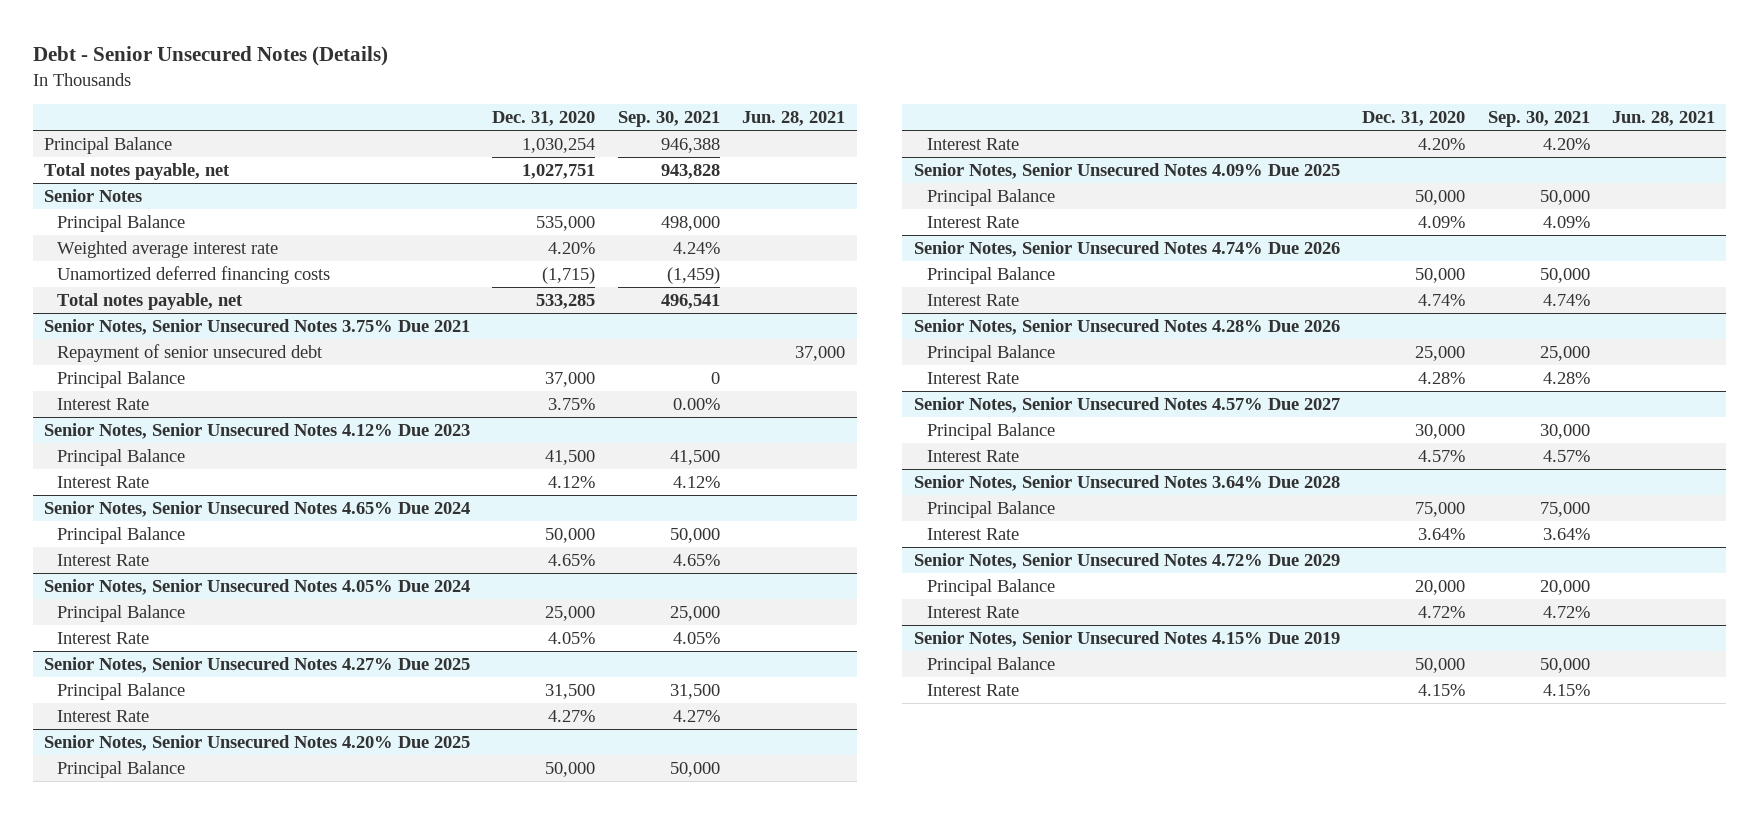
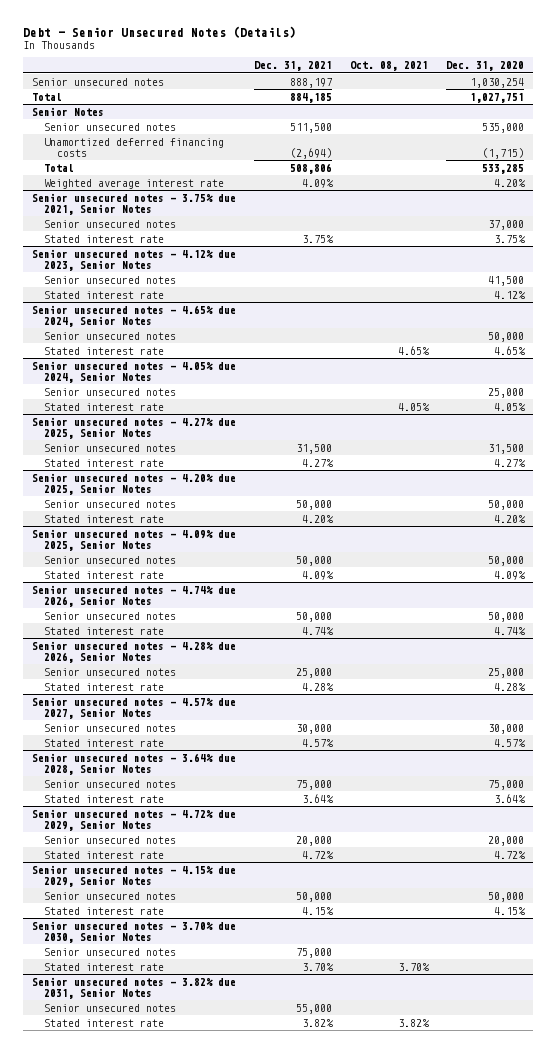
- | Dec. 31, 2020 | Sep. 30, 2021 | Jun. 28, 2021
+ | Dec. 31, 2021 | Oct. 08, 2021 | Dec. 31, 2020
- Principal Balance | 1,030,254 | 946,388 |
- Total notes payable, net | 1,027,751 | 943,828 |
+ Senior unsecured notes | 888,197 | | 1,030,254
+ Total | 884,185 | | 1,027,751
@ Senior Notes
- Principal Balance | 535,000 | 498,000 |
+ Senior unsecured notes | 511,500 | | 535,000
- Total notes payable, net | 533,285 | 496,541 |
- Senior Notes, Senior Unsecured Notes 3.75% Due 2021
- Repayment of senior unsecured debt | | | 37,000
- Principal Balance | 37,000 | 0 |
- Interest Rate | 3.75% | 0.00% |
- Senior Notes, Senior Unsecured Notes 4.12% Due 2023
- Principal Balance | 41,500 | 41,500 |
- Interest Rate | 4.12% | 4.12% |
- Senior Notes, Senior Unsecured Notes 4.65% Due 2024
- Principal Balance | 50,000 | 50,000 |
- Interest Rate | 4.65% | 4.65% |
- Senior Notes, Senior Unsecured Notes 4.05% Due 2024
- Principal Balance | 25,000 | 25,000 |
- Interest Rate | 4.05% | 4.05% |
- Senior Notes, Senior Unsecured Notes 4.27% Due 2025
- Principal Balance | 31,500 | 31,500 |
- Interest Rate | 4.27% | 4.27% |
- Senior Notes, Senior Unsecured Notes 4.20% Due 2025
- Principal Balance | 50,000 | 50,000 |
- Interest Rate | 4.20% | 4.20% |
- Senior Notes, Senior Unsecured Notes 4.09% Due 2025
- Principal Balance | 50,000 | 50,000 |
- Interest Rate | 4.09% | 4.09% |
- Senior Notes, Senior Unsecured Notes 4.74% Due 2026
- Principal Balance | 50,000 | 50,000 |
- Interest Rate | 4.74% | 4.74% |
- Senior Notes, Senior Unsecured Notes 4.28% Due 2026
- Principal Balance | 25,000 | 25,000 |
- Interest Rate | 4.28% | 4.28% |
- Senior Notes, Senior Unsecured Notes 4.57% Due 2027
- Principal Balance | 30,000 | 30,000 |
- Interest Rate | 4.57% | 4.57% |
- Senior Notes, Senior Unsecured Notes 3.64% Due 2028
- Principal Balance | 75,000 | 75,000 |
- Interest Rate | 3.64% | 3.64% |
- Senior Notes, Senior Unsecured Notes 4.72% Due 2029
- Principal Balance | 20,000 | 20,000 |
- Interest Rate | 4.72% | 4.72% |
- Senior Notes, Senior Unsecured Notes 4.15% Due 2019
- Principal Balance | 50,000 | 50,000 |
- Interest Rate | 4.15% | 4.15% |
@ Senior Notes
+ Total | 508,806 | | 533,285
moved down: Weighted average interest rate | 4.09% | | 4.20%
+ Senior unsecured notes - 3.75% due 2021, Senior Notes
+ Senior unsecured notes | | | 37,000
+ Stated interest rate | 3.75% | | 3.75%
+ Senior unsecured notes - 4.12% due 2023, Senior Notes
+ Senior unsecured notes | | | 41,500
+ Stated interest rate | | | 4.12%
+ Senior unsecured notes - 4.65% due 2024, Senior Notes
+ Senior unsecured notes | | | 50,000
+ Stated interest rate | | 4.65% | 4.65%
+ Senior unsecured notes - 4.05% due 2024, Senior Notes
+ Senior unsecured notes | | | 25,000
+ Stated interest rate | | 4.05% | 4.05%
+ Senior unsecured notes - 4.27% due 2025, Senior Notes
+ Senior unsecured notes | 31,500 | | 31,500
+ Stated interest rate | 4.27% | | 4.27%
+ Senior unsecured notes - 4.20% due 2025, Senior Notes
+ Senior unsecured notes | 50,000 | | 50,000
+ Stated interest rate | 4.20% | | 4.20%
+ Senior unsecured notes - 4.09% due 2025, Senior Notes
+ Senior unsecured notes | 50,000 | | 50,000
+ Stated interest rate | 4.09% | | 4.09%
+ Senior unsecured notes - 4.74% due 2026, Senior Notes
+ Senior unsecured notes | 50,000 | | 50,000
+ Stated interest rate | 4.74% | | 4.74%
+ Senior unsecured notes - 4.28% due 2026, Senior Notes
+ Senior unsecured notes | 25,000 | | 25,000
+ Stated interest rate | 4.28% | | 4.28%
+ Senior unsecured notes - 4.57% due 2027, Senior Notes
+ Senior unsecured notes | 30,000 | | 30,000
+ Stated interest rate | 4.57% | | 4.57%
+ Senior unsecured notes - 3.64% due 2028, Senior Notes
+ Senior unsecured notes | 75,000 | | 75,000
+ Stated interest rate | 3.64% | | 3.64%
+ Senior unsecured notes - 4.72% due 2029, Senior Notes
+ Senior unsecured notes | 20,000 | | 20,000
+ Stated interest rate | 4.72% | | 4.72%
+ Senior unsecured notes - 4.15% due 2029, Senior Notes
+ Senior unsecured notes | 50,000 | | 50,000
+ Stated interest rate | 4.15% | | 4.15%
+ Senior unsecured notes - 3.70% due 2030, Senior Notes
+ Senior unsecured notes | 75,000 | |
+ Stated interest rate | 3.70% | 3.70% |
+ Senior unsecured notes - 3.82% due 2031, Senior Notes
+ Senior unsecured notes | 55,000 | |
+ Stated interest rate | 3.82% | 3.82% |

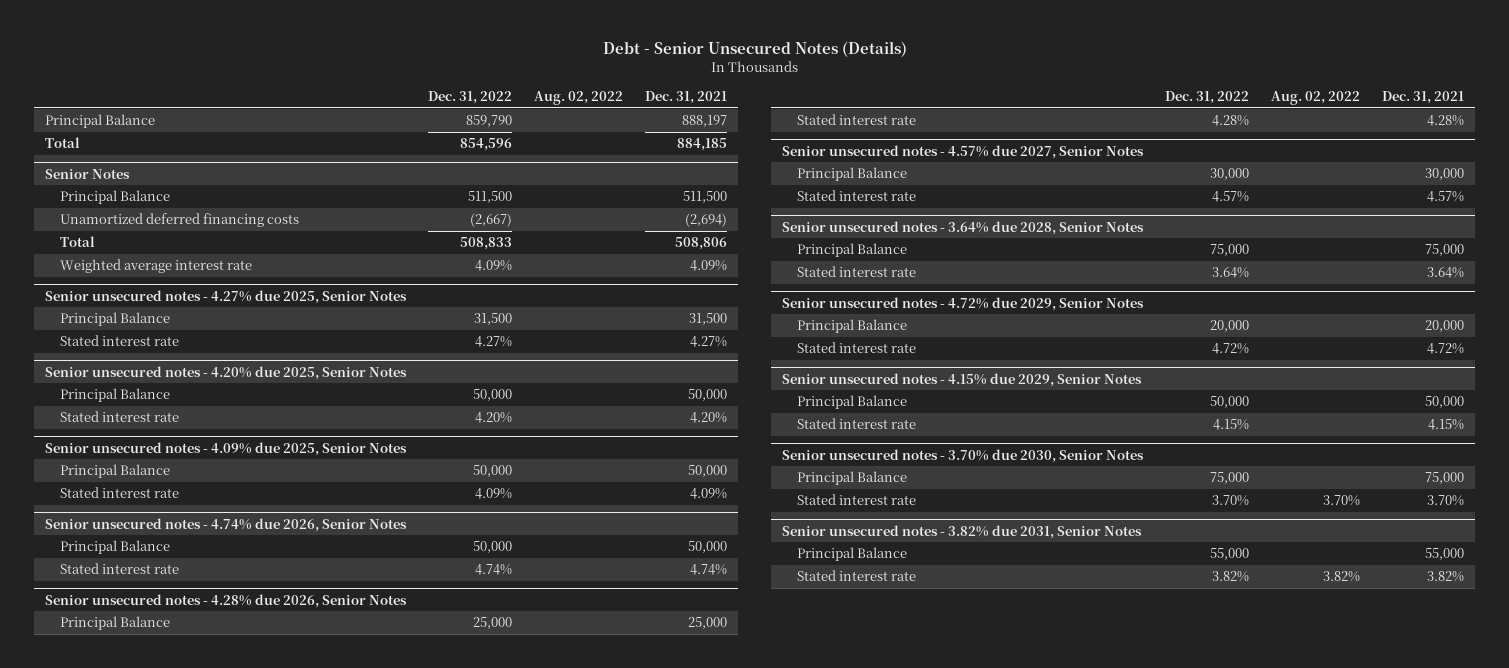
- | Dec. 31, 2021 | Oct. 08, 2021 | Dec. 31, 2020
+ | Dec. 31, 2022 | Aug. 02, 2022 | Dec. 31, 2021
- Senior unsecured notes | 888,197 | | 1,030,254
+ Principal Balance | 859,790 | | 888,197
@ Senior Notes
- Senior unsecured notes | 511,500 | | 535,000
+ Principal Balance | 511,500 | | 511,500
- Senior unsecured notes - 3.75% due 2021, Senior Notes
- Senior unsecured notes | | | 37,000
- Stated interest rate | 3.75% | | 3.75%
- Senior unsecured notes - 4.12% due 2023, Senior Notes
- Senior unsecured notes | | | 41,500
- Stated interest rate | | | 4.12%
- Senior unsecured notes - 4.65% due 2024, Senior Notes
- Senior unsecured notes | | | 50,000
- Stated interest rate | | 4.65% | 4.65%
- Senior unsecured notes - 4.05% due 2024, Senior Notes
- Senior unsecured notes | | | 25,000
- Stated interest rate | | 4.05% | 4.05%
@ Senior unsecured notes - 4.27% due 2025, Senior Notes
- Senior unsecured notes | 31,500 | | 31,500
+ Principal Balance | 31,500 | | 31,500
@ Senior unsecured notes - 4.20% due 2025, Senior Notes
- Senior unsecured notes | 50,000 | | 50,000
+ Principal Balance | 50,000 | | 50,000
@ Senior unsecured notes - 4.09% due 2025, Senior Notes
- Senior unsecured notes | 50,000 | | 50,000
+ Principal Balance | 50,000 | | 50,000
@ Senior unsecured notes - 4.74% due 2026, Senior Notes
- Senior unsecured notes | 50,000 | | 50,000
+ Principal Balance | 50,000 | | 50,000
@ Senior unsecured notes - 4.28% due 2026, Senior Notes
- Senior unsecured notes | 25,000 | | 25,000
+ Principal Balance | 25,000 | | 25,000
@ Senior unsecured notes - 4.57% due 2027, Senior Notes
- Senior unsecured notes | 30,000 | | 30,000
+ Principal Balance | 30,000 | | 30,000
@ Senior unsecured notes - 3.64% due 2028, Senior Notes
- Senior unsecured notes | 75,000 | | 75,000
+ Principal Balance | 75,000 | | 75,000
@ Senior unsecured notes - 4.72% due 2029, Senior Notes
- Senior unsecured notes | 20,000 | | 20,000
+ Principal Balance | 20,000 | | 20,000
@ Senior unsecured notes - 4.15% due 2029, Senior Notes
- Senior unsecured notes | 50,000 | | 50,000
+ Principal Balance | 50,000 | | 50,000
@ Senior unsecured notes - 3.70% due 2030, Senior Notes
- Senior unsecured notes | 75,000 | |
+ Principal Balance | 75,000 | | 75,000
@ Senior unsecured notes - 3.82% due 2031, Senior Notes
- Senior unsecured notes | 55,000 | |
+ Principal Balance | 55,000 | | 55,000

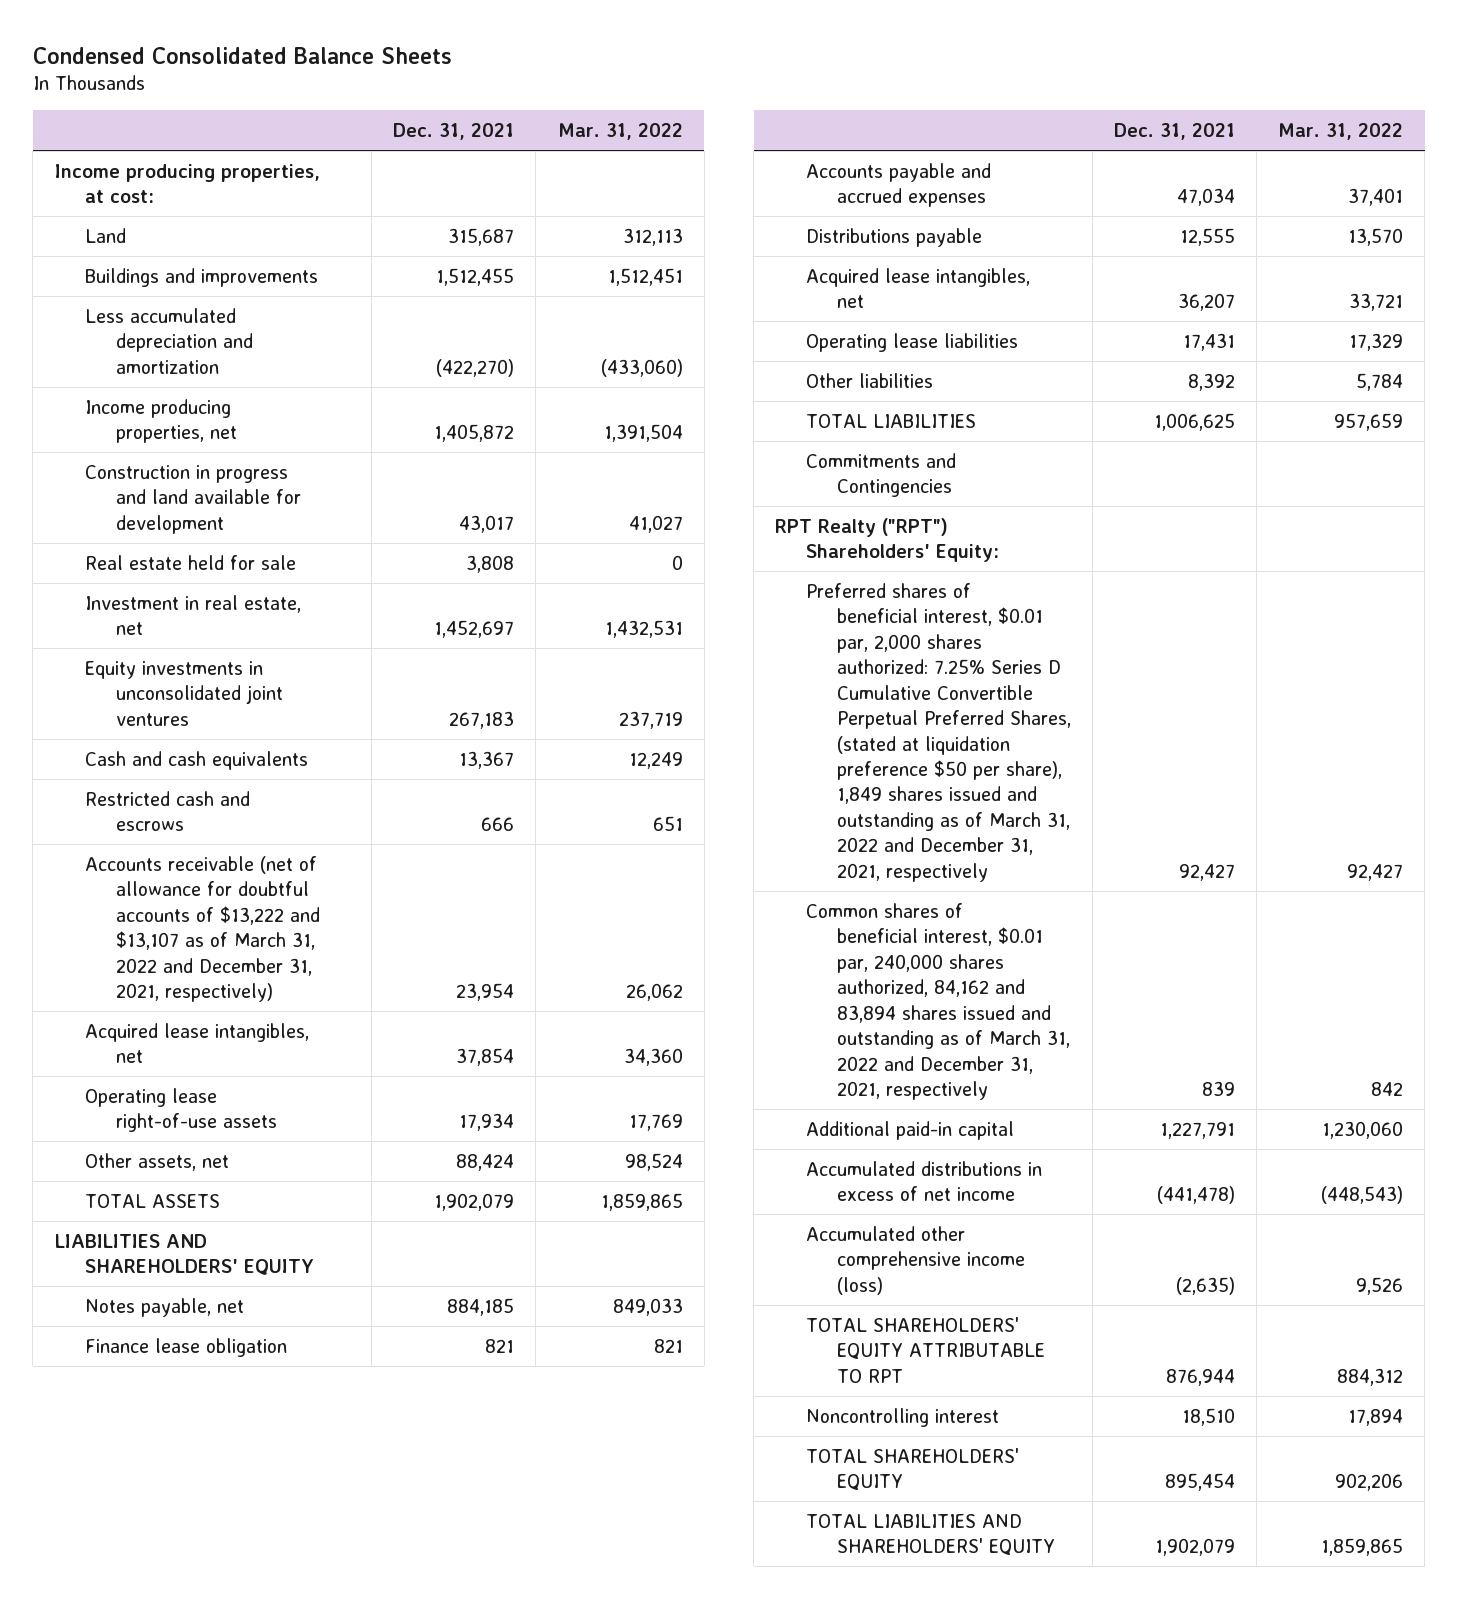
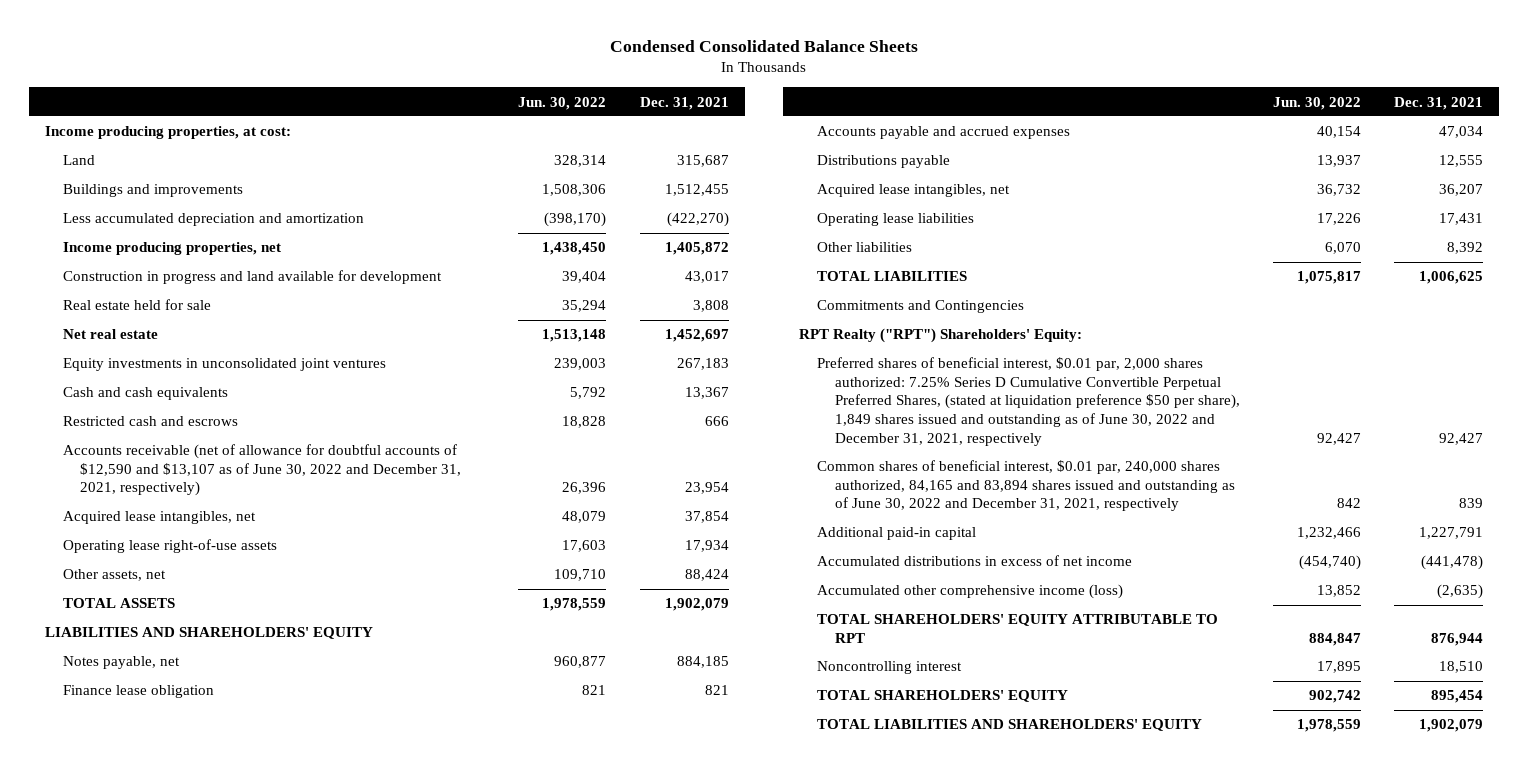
- | Dec. 31, 2021 | Mar. 31, 2022
+ | Jun. 30, 2022 | Dec. 31, 2021
- Investment in real estate, net | 1,452,697 | 1,432,531
+ Net real estate | 1,513,148 | 1,452,697
- Accounts receivable (net of allowance for doubtful accounts of $13,222 and $13,107 as of March 31, 2022 and December 31, 2021, respectively) | 23,954 | 26,062
+ Accounts receivable (net of allowance for doubtful accounts of $12,590 and $13,107 as of June 30, 2022 and December 31, 2021, respectively) | 26,396 | 23,954
- Preferred shares of beneficial interest, $0.01 par, 2,000 shares authorized: 7.25% Series D Cumulative Convertible Perpetual Preferred Shares, (stated at liquidation preference $50 per share), 1,849 shares issued and outstanding as of March 31, 2022 and December 31, 2021, respectively | 92,427 | 92,427
- Common shares of beneficial interest, $0.01 par, 240,000 shares authorized, 84,162 and 83,894 shares issued and outstanding as of March 31, 2022 and December 31, 2021, respectively | 839 | 842
+ Preferred shares of beneficial interest, $0.01 par, 2,000 shares authorized: 7.25% Series D Cumulative Convertible Perpetual Preferred Shares, (stated at liquidation preference $50 per share), 1,849 shares issued and outstanding as of June 30, 2022 and December 31, 2021, respectively | 92,427 | 92,427
+ Common shares of beneficial interest, $0.01 par, 240,000 shares authorized, 84,165 and 83,894 shares issued and outstanding as of June 30, 2022 and December 31, 2021, respectively | 842 | 839

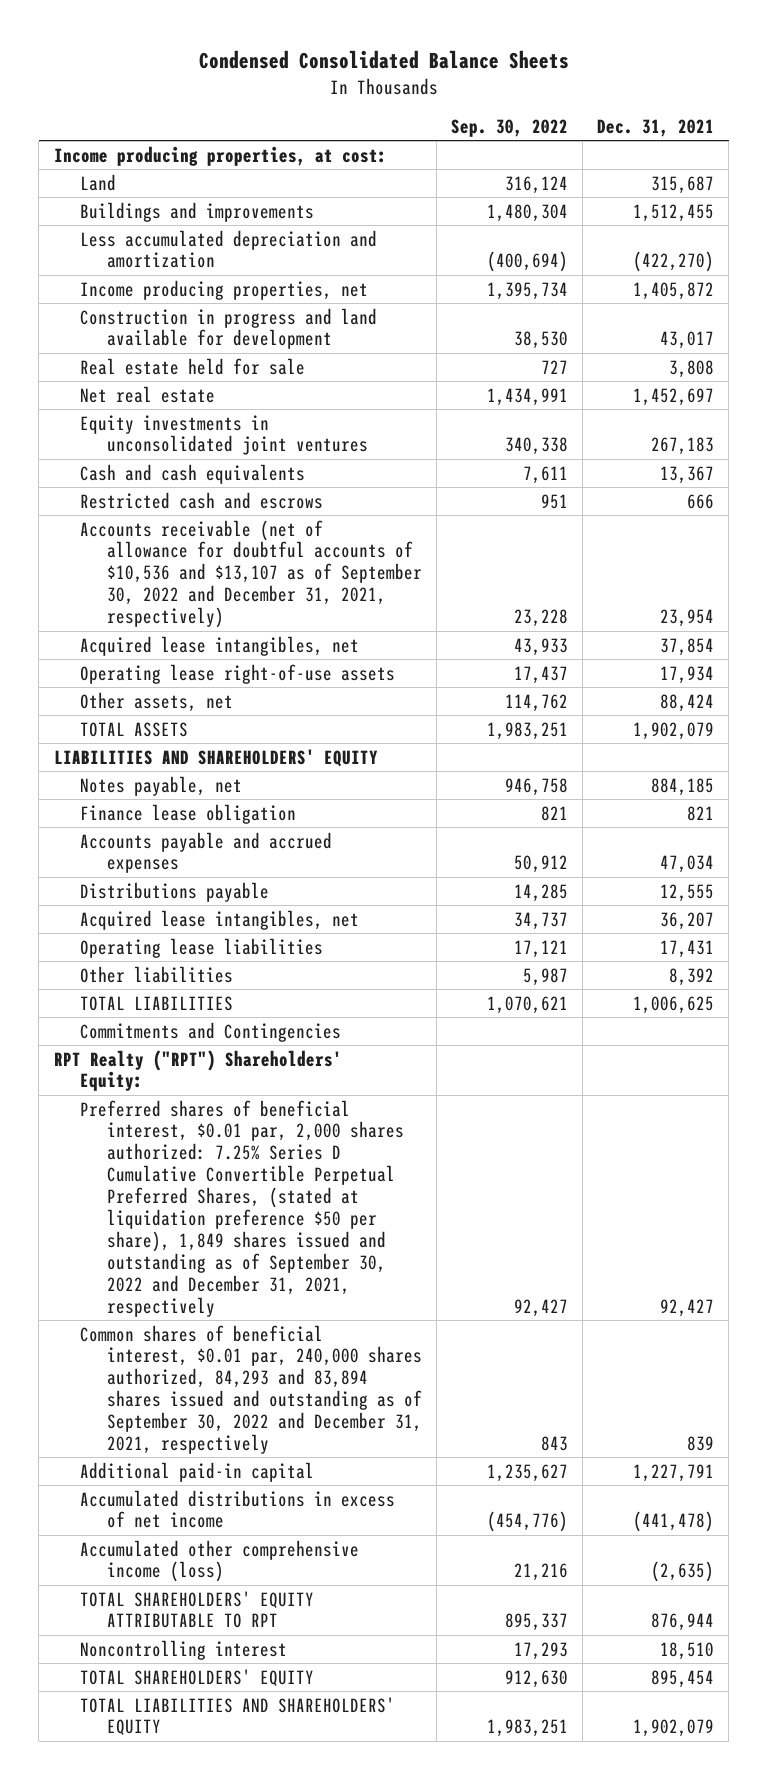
- | Jun. 30, 2022 | Dec. 31, 2021
+ | Sep. 30, 2022 | Dec. 31, 2021
- Accounts receivable (net of allowance for doubtful accounts of $12,590 and $13,107 as of June 30, 2022 and December 31, 2021, respectively) | 26,396 | 23,954
+ Accounts receivable (net of allowance for doubtful accounts of $10,536 and $13,107 as of September 30, 2022 and December 31, 2021, respectively) | 23,228 | 23,954
- Preferred shares of beneficial interest, $0.01 par, 2,000 shares authorized: 7.25% Series D Cumulative Convertible Perpetual Preferred Shares, (stated at liquidation preference $50 per share), 1,849 shares issued and outstanding as of June 30, 2022 and December 31, 2021, respectively | 92,427 | 92,427
- Common shares of beneficial interest, $0.01 par, 240,000 shares authorized, 84,165 and 83,894 shares issued and outstanding as of June 30, 2022 and December 31, 2021, respectively | 842 | 839
+ Preferred shares of beneficial interest, $0.01 par, 2,000 shares authorized: 7.25% Series D Cumulative Convertible Perpetual Preferred Shares, (stated at liquidation preference $50 per share), 1,849 shares issued and outstanding as of September 30, 2022 and December 31, 2021, respectively | 92,427 | 92,427
+ Common shares of beneficial interest, $0.01 par, 240,000 shares authorized, 84,293 and 83,894 shares issued and outstanding as of September 30, 2022 and December 31, 2021, respectively | 843 | 839

